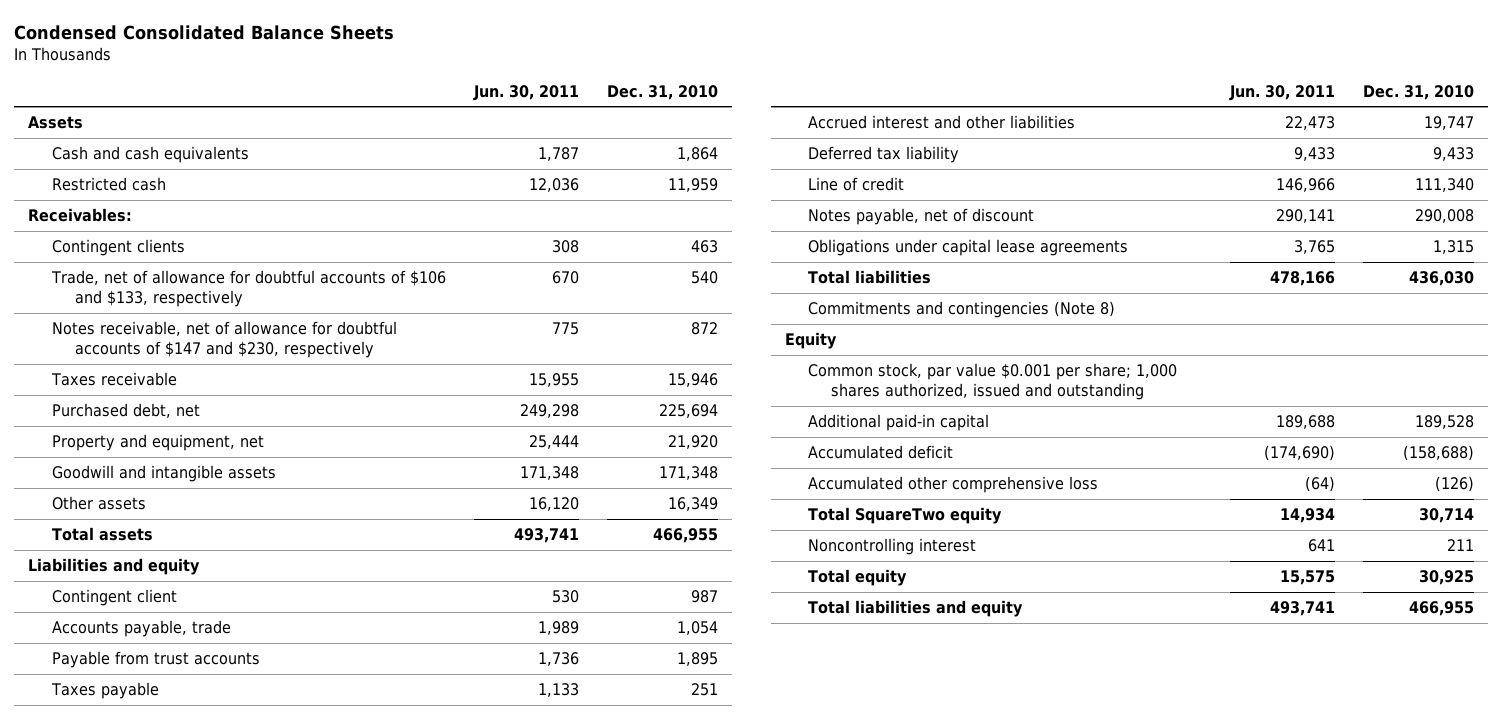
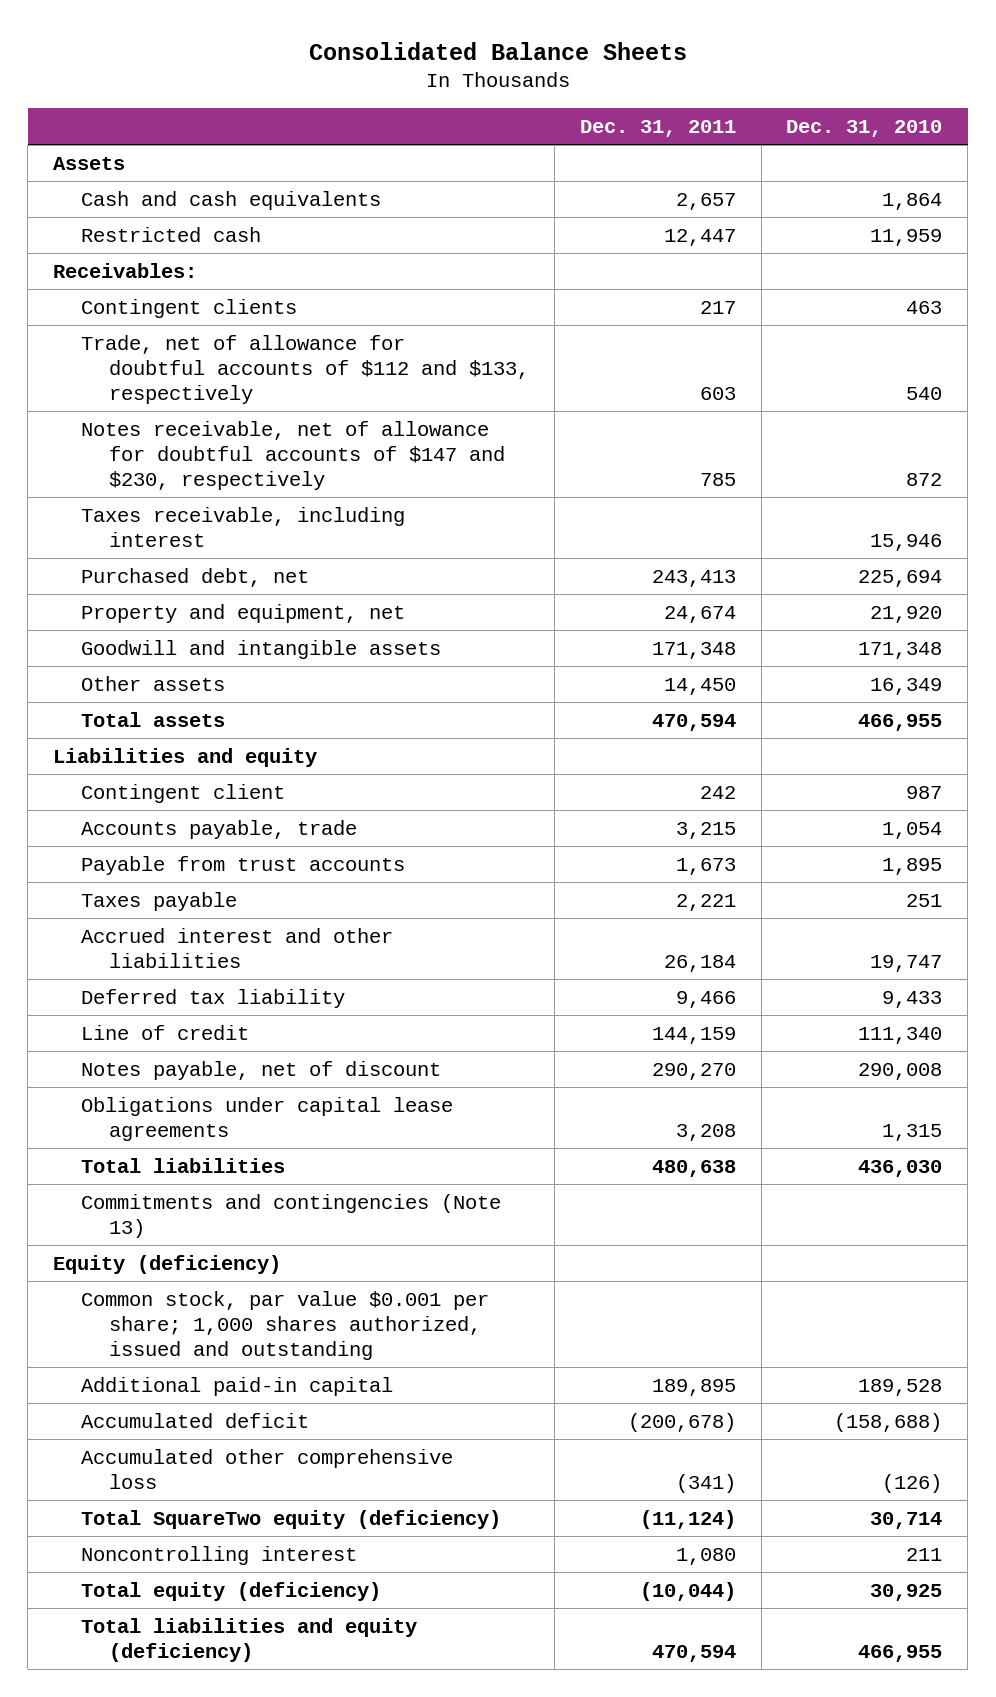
- Condensed Consolidated Balance Sheets
+ Consolidated Balance Sheets
- | Jun. 30, 2011 | Dec. 31, 2010
+ | Dec. 31, 2011 | Dec. 31, 2010
- Trade, net of allowance for doubtful accounts of $106 and $133, respectively | 670 | 540
+ Trade, net of allowance for doubtful accounts of $112 and $133, respectively | 603 | 540
- Taxes receivable | 15,955 | 15,946
+ Taxes receivable, including interest | | 15,946
- Commitments and contingencies (Note 8)
- Equity
+ Commitments and contingencies (Note 13)
+ Equity (deficiency)
- Total SquareTwo equity | 14,934 | 30,714
+ Total SquareTwo equity (deficiency) | (11,124) | 30,714
- Total equity | 15,575 | 30,925
- Total liabilities and equity | 493,741 | 466,955
+ Total equity (deficiency) | (10,044) | 30,925
+ Total liabilities and equity (deficiency) | 470,594 | 466,955

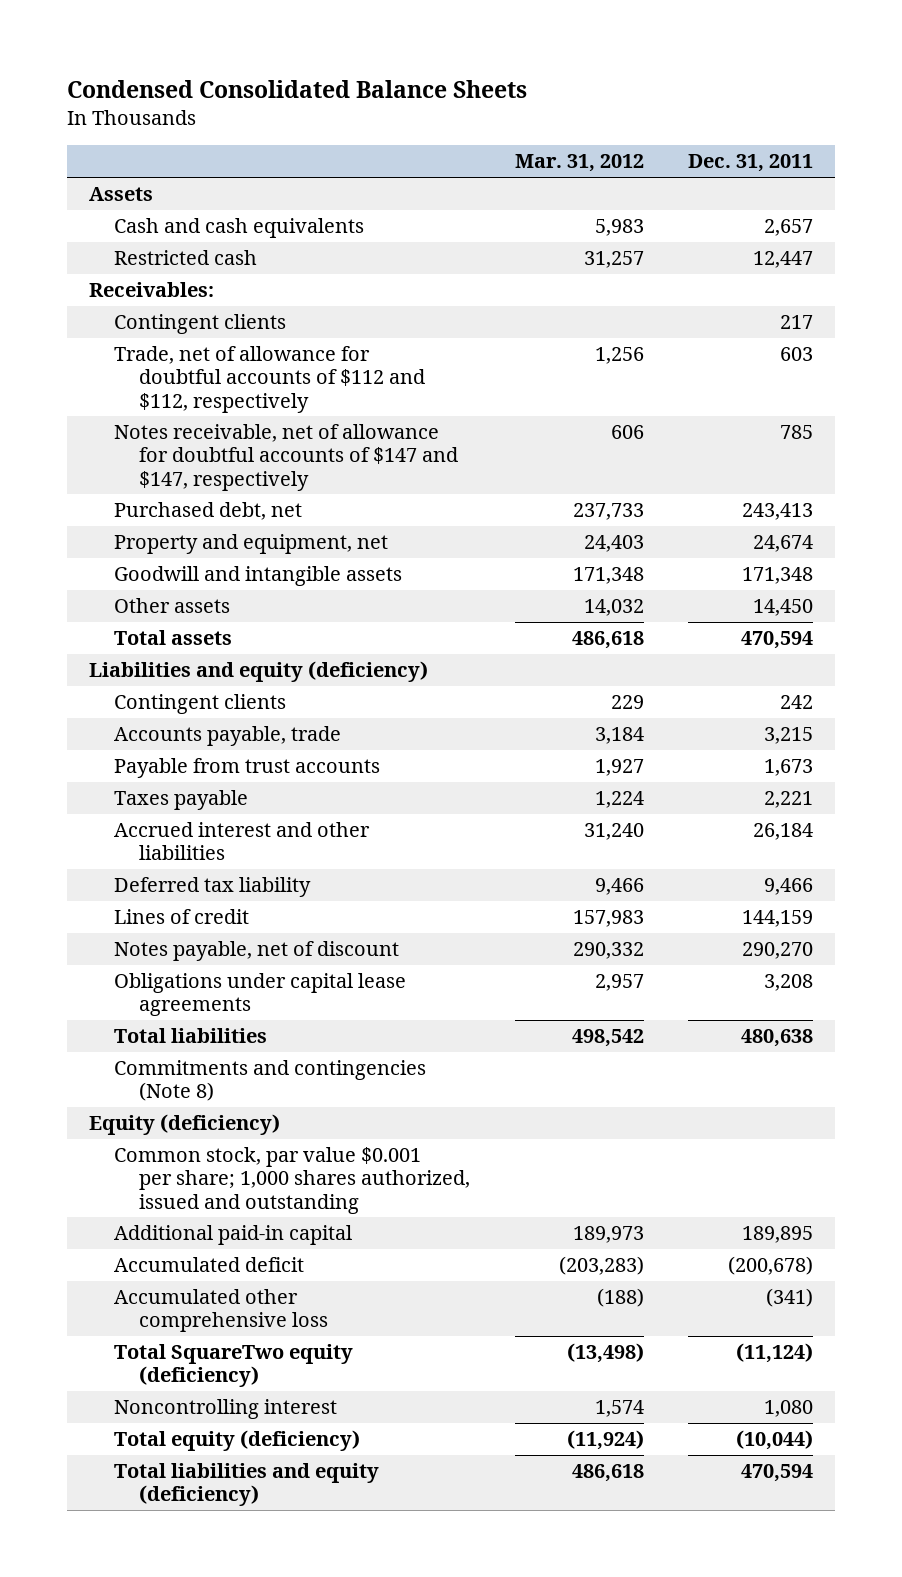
- Consolidated Balance Sheets
+ Condensed Consolidated Balance Sheets
- | Dec. 31, 2011 | Dec. 31, 2010
+ | Mar. 31, 2012 | Dec. 31, 2011
- Trade, net of allowance for doubtful accounts of $112 and $133, respectively | 603 | 540
- Notes receivable, net of allowance for doubtful accounts of $147 and $230, respectively | 785 | 872
- Taxes receivable, including interest | | 15,946
+ Trade, net of allowance for doubtful accounts of $112 and $112, respectively | 1,256 | 603
+ Notes receivable, net of allowance for doubtful accounts of $147 and $147, respectively | 606 | 785
- Liabilities and equity
- Contingent client | 242 | 987
+ Liabilities and equity (deficiency)
+ Contingent clients | 229 | 242
- Line of credit | 144,159 | 111,340
+ Lines of credit | 157,983 | 144,159
- Commitments and contingencies (Note 13)
+ Commitments and contingencies (Note 8)

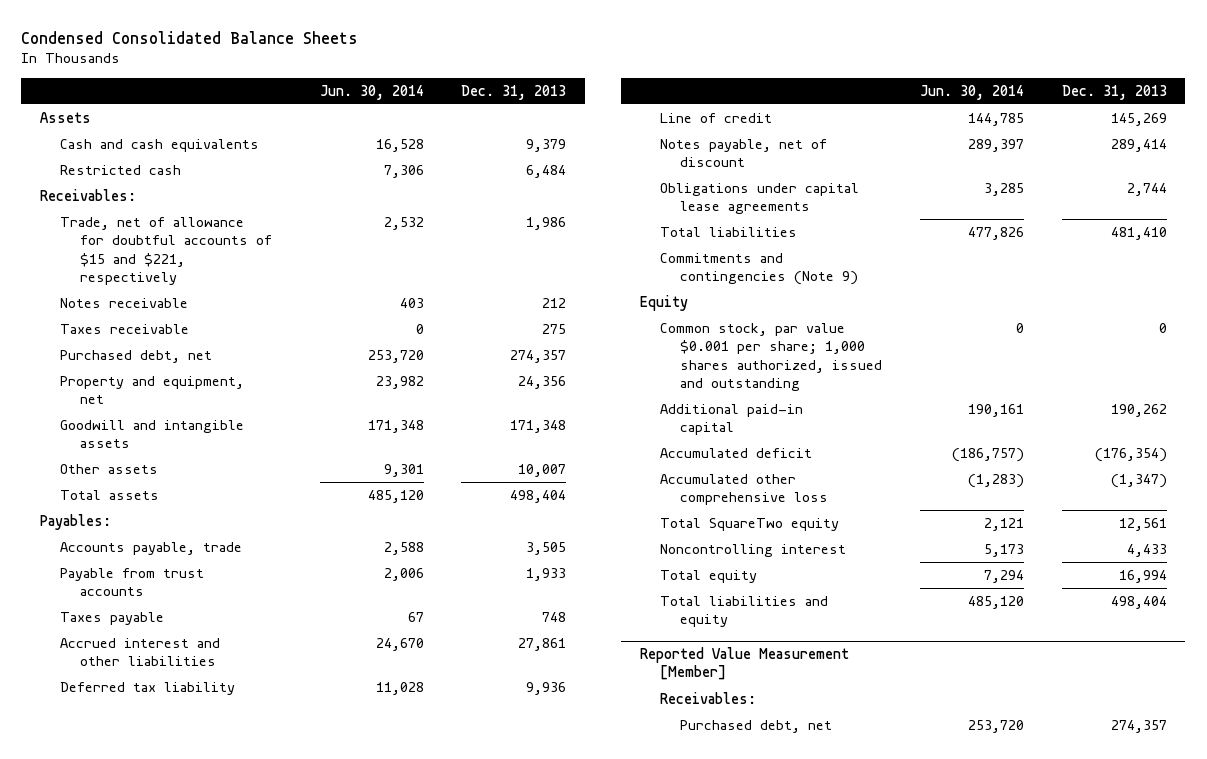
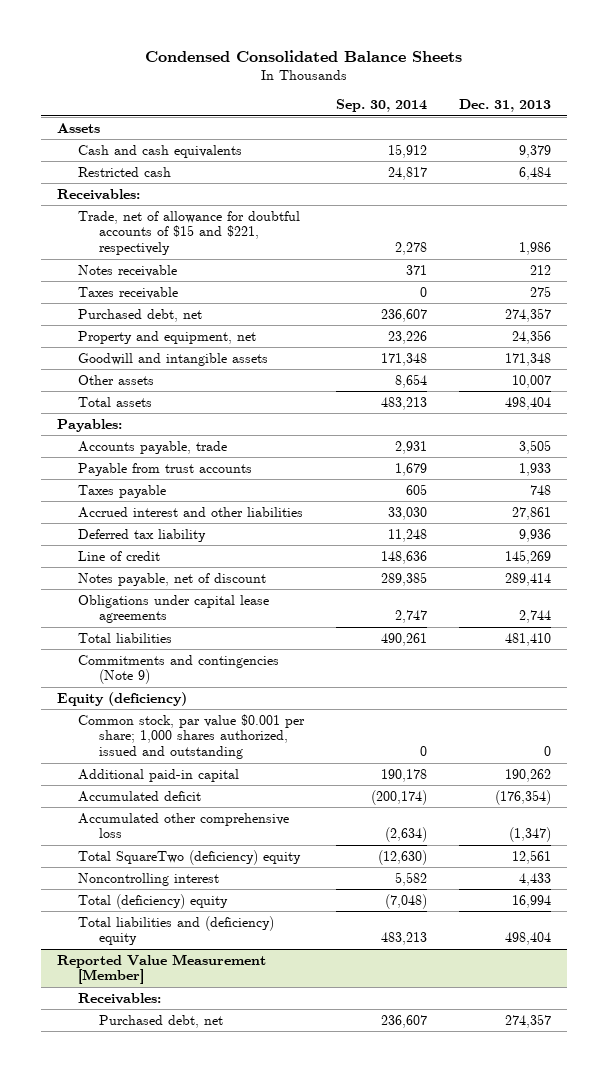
- | Jun. 30, 2014 | Dec. 31, 2013
+ | Sep. 30, 2014 | Dec. 31, 2013
- Equity
+ Equity (deficiency)
- Total SquareTwo equity | 2,121 | 12,561
+ Total SquareTwo (deficiency) equity | (12,630) | 12,561
- Total equity | 7,294 | 16,994
- Total liabilities and equity | 485,120 | 498,404
+ Total (deficiency) equity | (7,048) | 16,994
+ Total liabilities and (deficiency) equity | 483,213 | 498,404

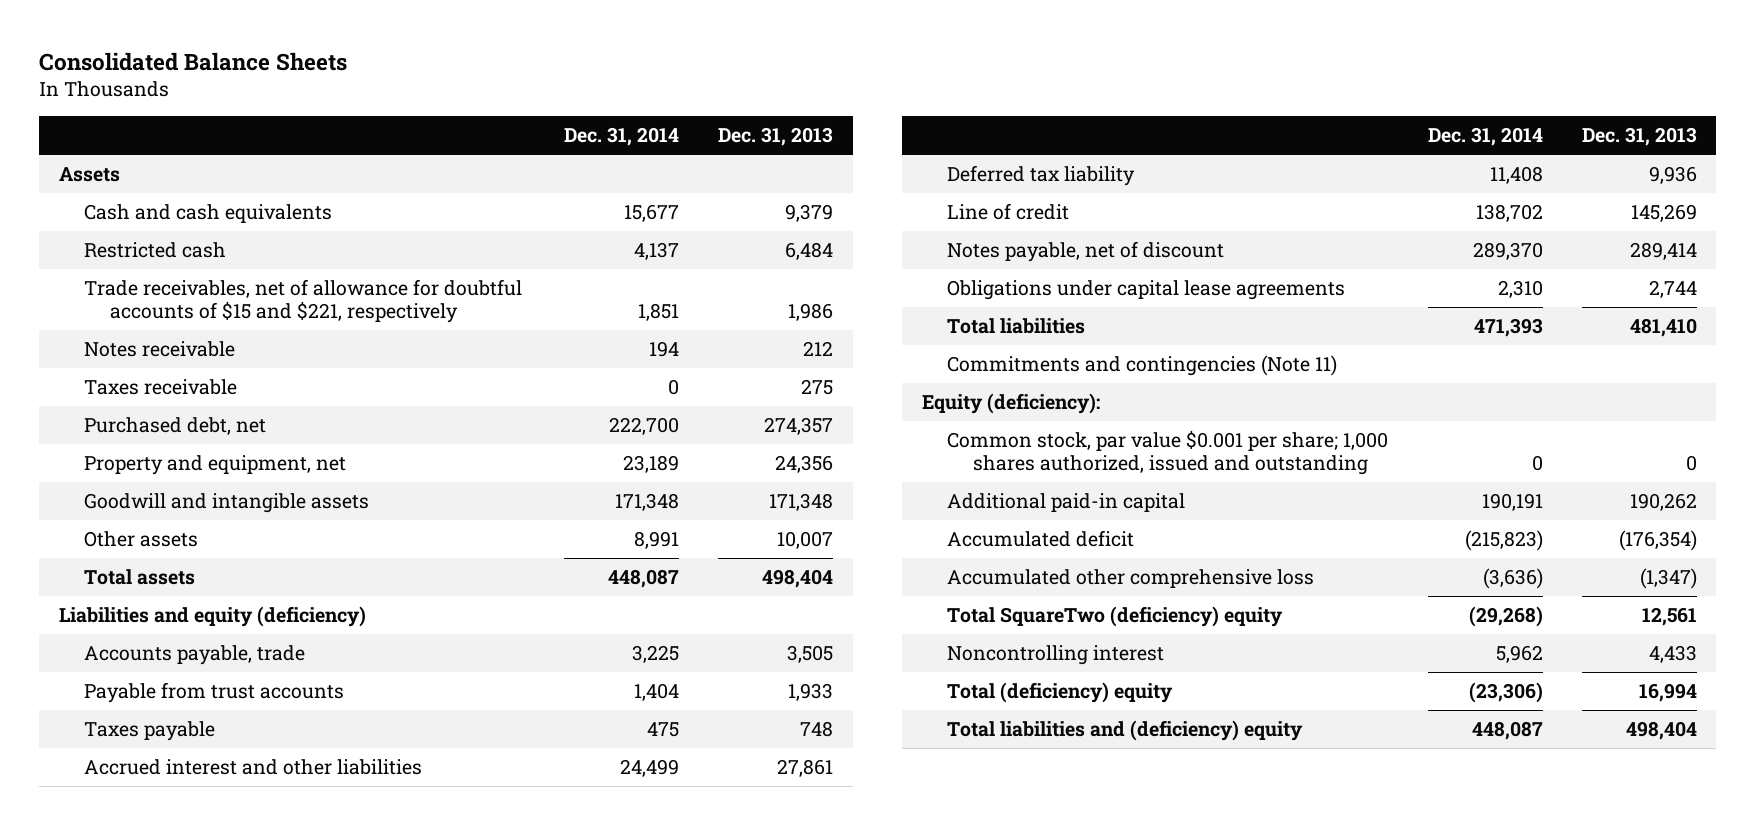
- Condensed Consolidated Balance Sheets
+ Consolidated Balance Sheets
- | Sep. 30, 2014 | Dec. 31, 2013
+ | Dec. 31, 2014 | Dec. 31, 2013
- Receivables:
- Trade, net of allowance for doubtful accounts of $15 and $221, respectively | 2,278 | 1,986
+ Trade receivables, net of allowance for doubtful accounts of $15 and $221, respectively | 1,851 | 1,986
- Payables:
+ Liabilities and equity (deficiency)
- Commitments and contingencies (Note 9)
- Equity (deficiency)
+ Commitments and contingencies (Note 11)
+ Equity (deficiency):
- Reported Value Measurement [Member]
- Receivables:
- Purchased debt, net | 236,607 | 274,357

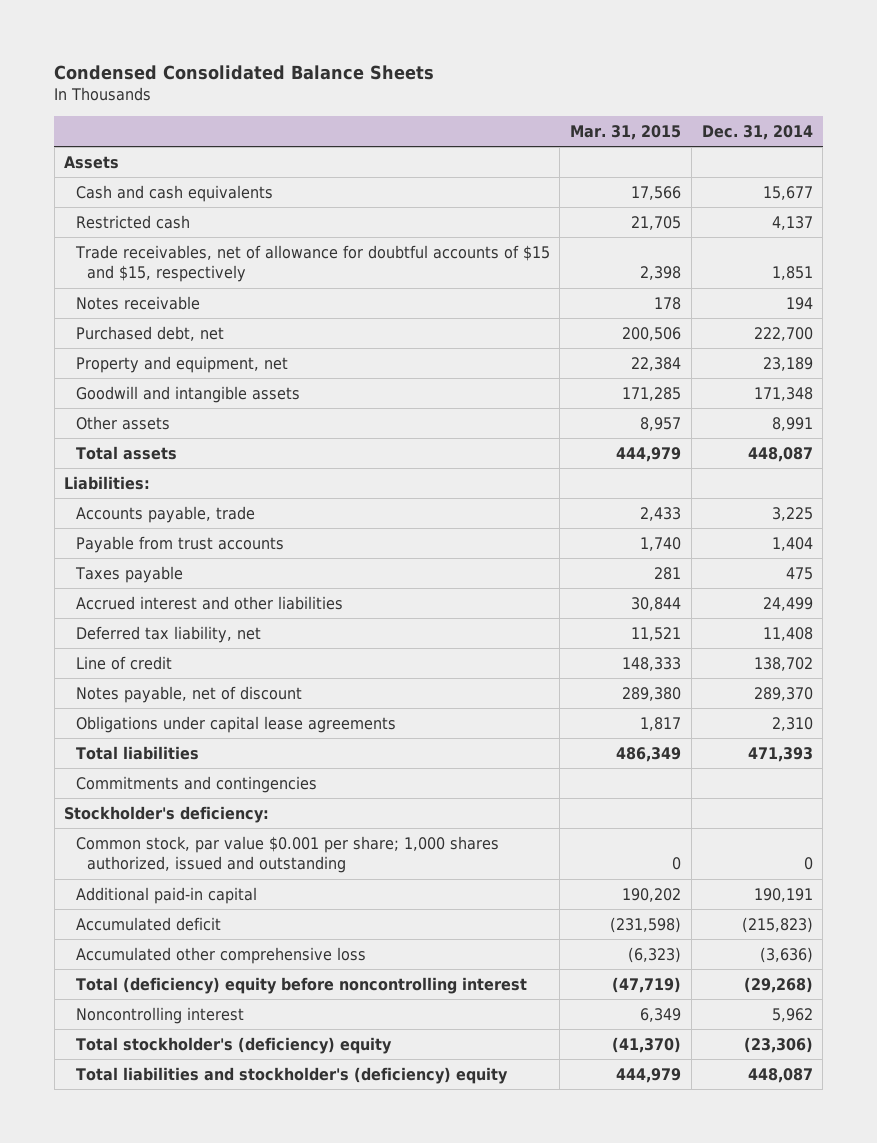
- Consolidated Balance Sheets
+ Condensed Consolidated Balance Sheets
- | Dec. 31, 2014 | Dec. 31, 2013
+ | Mar. 31, 2015 | Dec. 31, 2014
- Trade receivables, net of allowance for doubtful accounts of $15 and $221, respectively | 1,851 | 1,986
+ Trade receivables, net of allowance for doubtful accounts of $15 and $15, respectively | 2,398 | 1,851
- Taxes receivable | 0 | 275
- Liabilities and equity (deficiency)
+ Liabilities:
- Deferred tax liability | 11,408 | 9,936
+ Deferred tax liability, net | 11,521 | 11,408
- Commitments and contingencies (Note 11)
- Equity (deficiency):
+ Commitments and contingencies
+ Stockholder's deficiency:
- Total SquareTwo (deficiency) equity | (29,268) | 12,561
+ Total (deficiency) equity before noncontrolling interest | (47,719) | (29,268)
- Total (deficiency) equity | (23,306) | 16,994
- Total liabilities and (deficiency) equity | 448,087 | 498,404
+ Total stockholder's (deficiency) equity | (41,370) | (23,306)
+ Total liabilities and stockholder's (deficiency) equity | 444,979 | 448,087

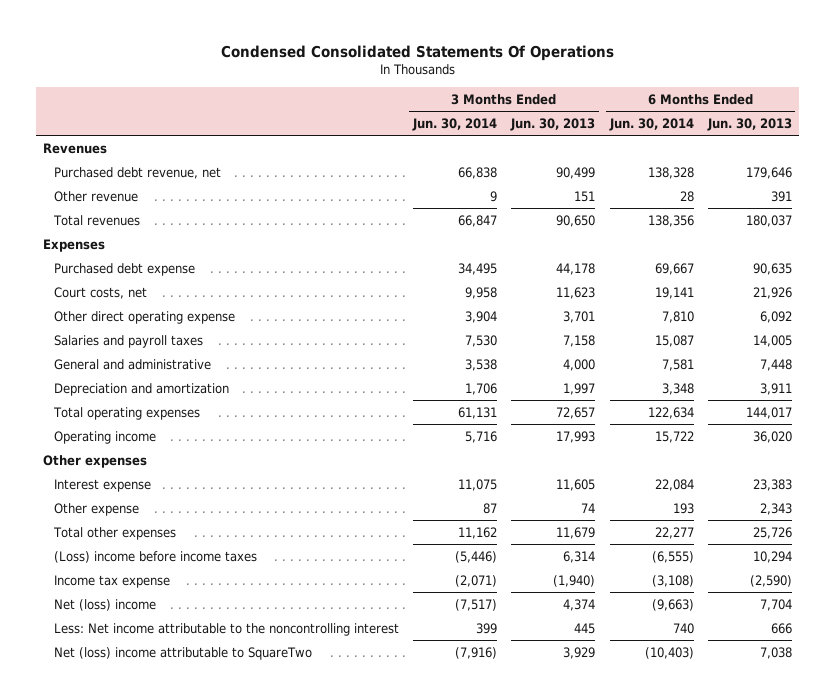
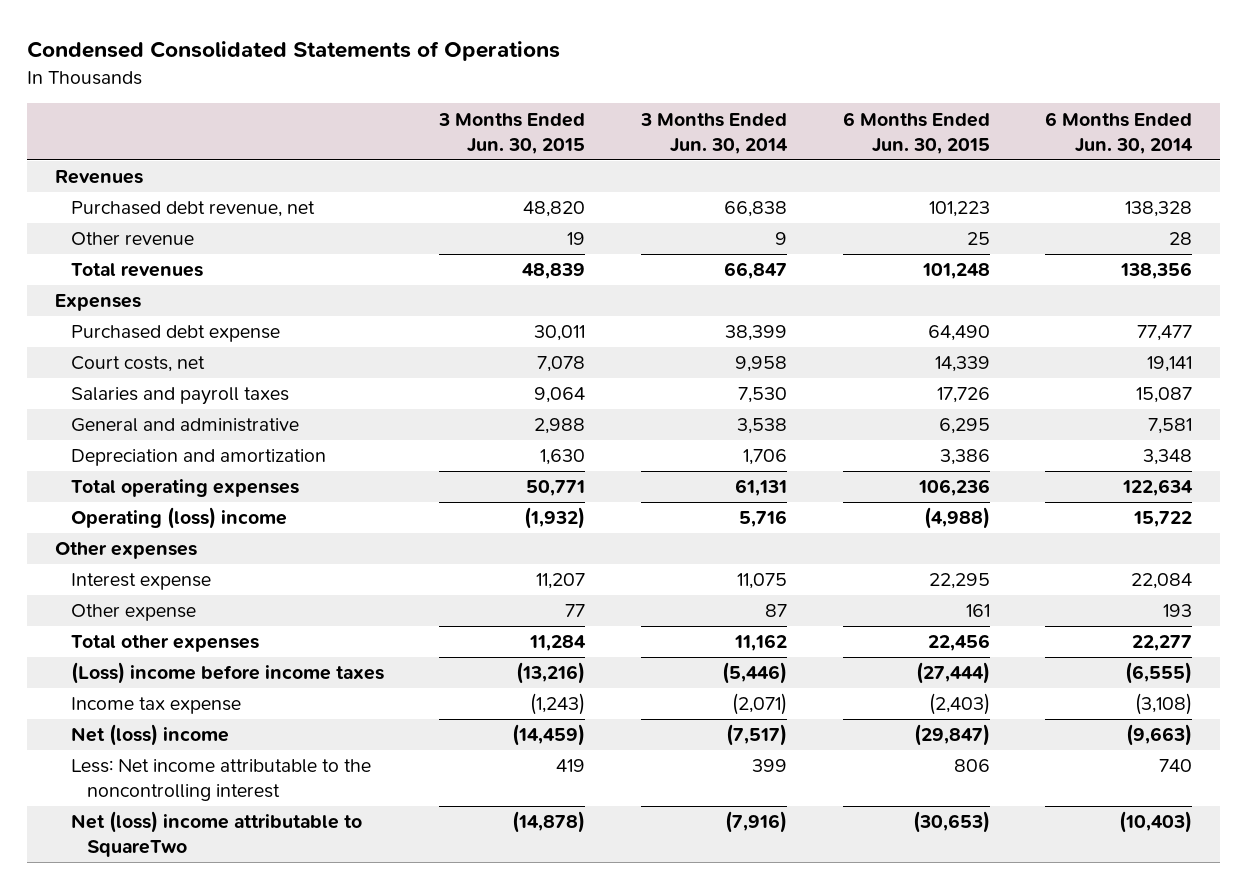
- Condensed Consolidated Statements Of Operations
+ Condensed Consolidated Statements of Operations
- | 3 Months Ended Jun. 30, 2014 | 3 Months Ended Jun. 30, 2013 | 6 Months Ended Jun. 30, 2014 | 6 Months Ended Jun. 30, 2013
+ | 3 Months Ended Jun. 30, 2015 | 3 Months Ended Jun. 30, 2014 | 6 Months Ended Jun. 30, 2015 | 6 Months Ended Jun. 30, 2014
- Purchased debt expense | 34,495 | 44,178 | 69,667 | 90,635
+ Purchased debt expense | 30,011 | 38,399 | 64,490 | 77,477
- Other direct operating expense | 3,904 | 3,701 | 7,810 | 6,092
- Operating income | 5,716 | 17,993 | 15,722 | 36,020
+ Operating (loss) income | (1,932) | 5,716 | (4,988) | 15,722

